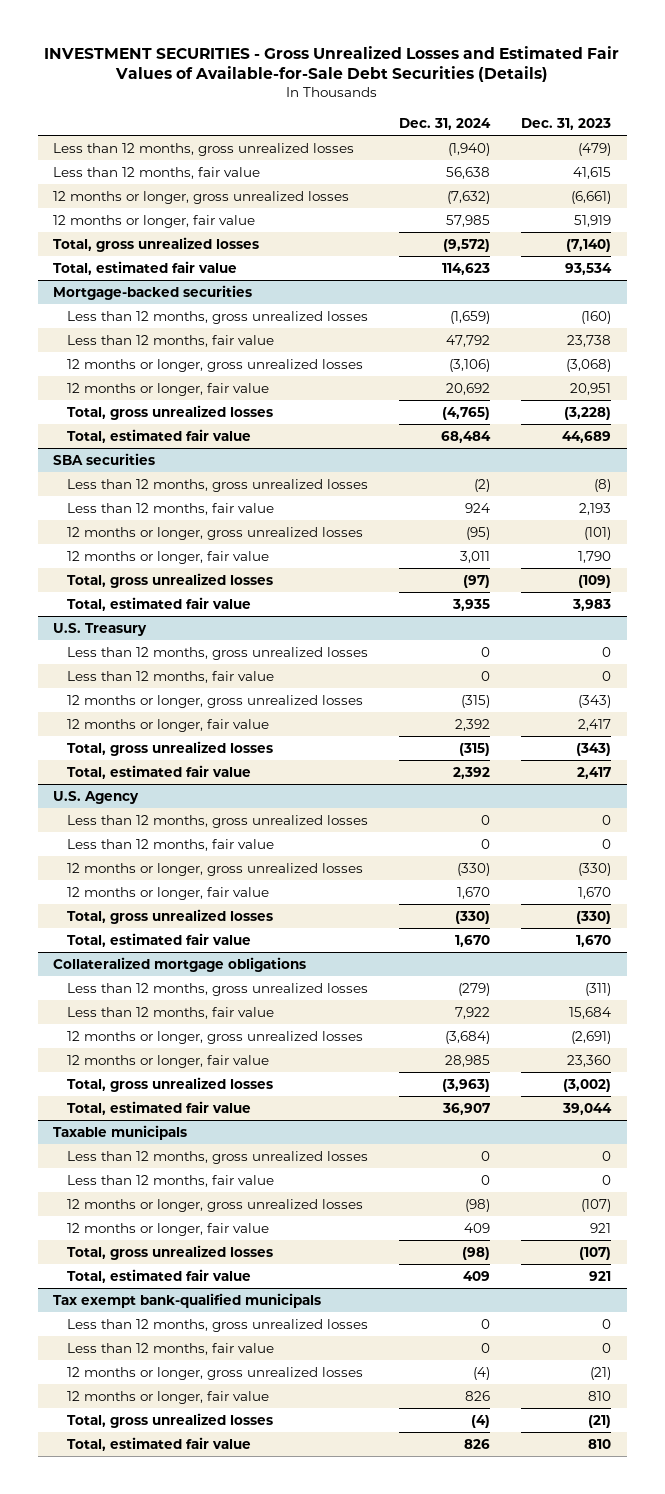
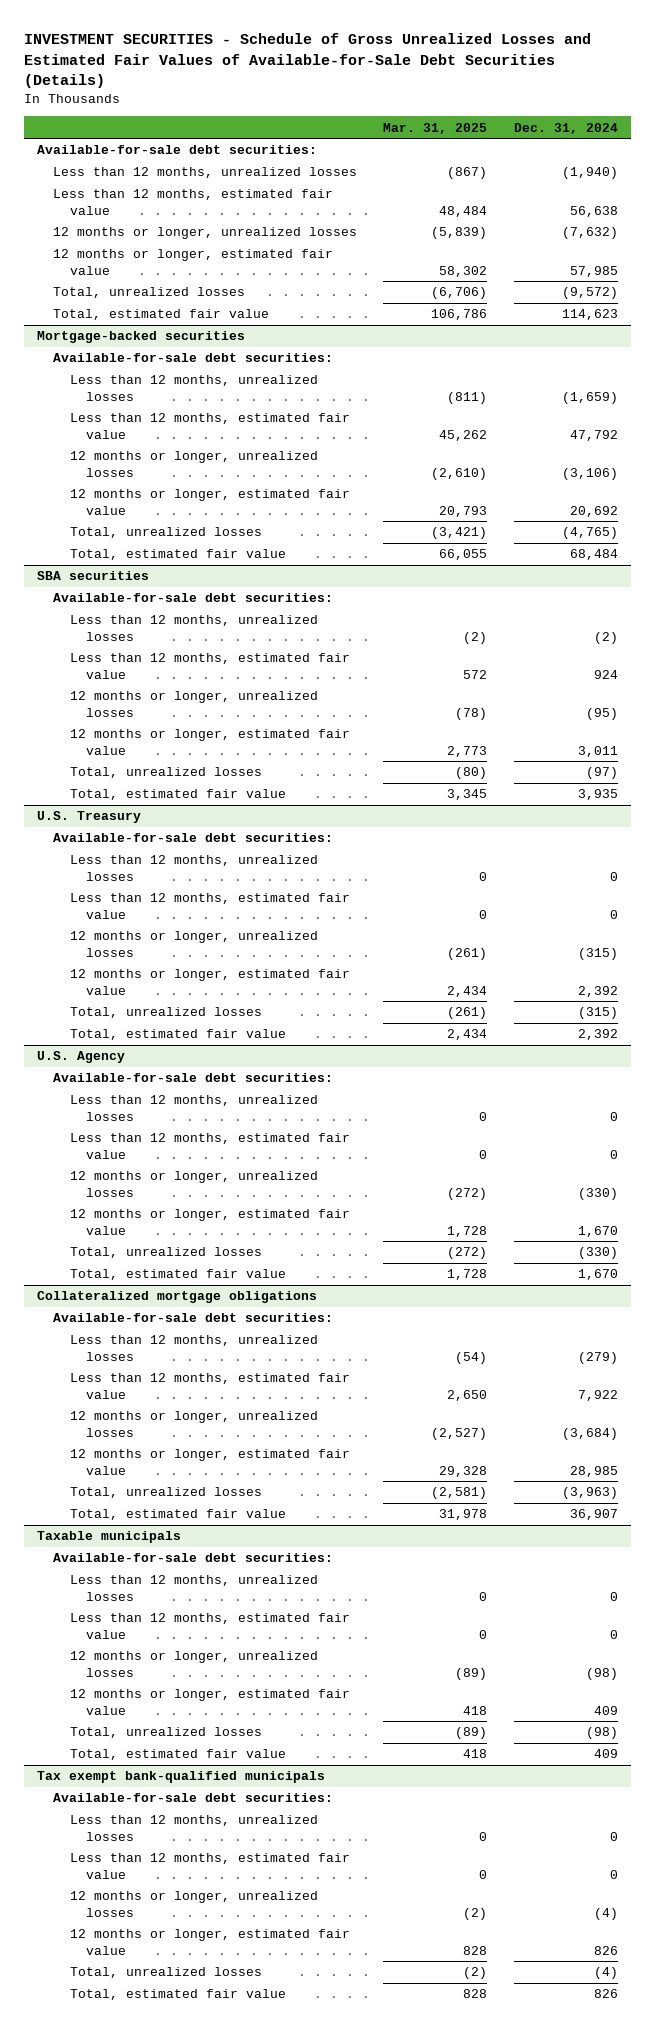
- INVESTMENT SECURITIES - Gross Unrealized Losses and Estimated Fair Values of Available-for-Sale Debt Securities (Details)
+ INVESTMENT SECURITIES - Schedule of Gross Unrealized Losses and Estimated Fair Values of Available-for-Sale Debt Securities (Details)
- | Dec. 31, 2024 | Dec. 31, 2023
+ | Mar. 31, 2025 | Dec. 31, 2024
- Less than 12 months, gross unrealized losses | (1,940) | (479)
- Less than 12 months, fair value | 56,638 | 41,615
- 12 months or longer, gross unrealized losses | (7,632) | (6,661)
- 12 months or longer, fair value | 57,985 | 51,919
- Total, gross unrealized losses | (9,572) | (7,140)
+ Available-for-sale debt securities:
+ Less than 12 months, unrealized losses | (867) | (1,940)
+ Less than 12 months, estimated fair value | 48,484 | 56,638
+ 12 months or longer, unrealized losses | (5,839) | (7,632)
+ 12 months or longer, estimated fair value | 58,302 | 57,985
+ Total, unrealized losses | (6,706) | (9,572)
@ Mortgage-backed securities
- Less than 12 months, gross unrealized losses | (1,659) | (160)
- Less than 12 months, fair value | 47,792 | 23,738
- 12 months or longer, gross unrealized losses | (3,106) | (3,068)
- 12 months or longer, fair value | 20,692 | 20,951
- Total, gross unrealized losses | (4,765) | (3,228)
+ Available-for-sale debt securities:
+ Less than 12 months, unrealized losses | (811) | (1,659)
+ Less than 12 months, estimated fair value | 45,262 | 47,792
+ 12 months or longer, unrealized losses | (2,610) | (3,106)
+ 12 months or longer, estimated fair value | 20,793 | 20,692
+ Total, unrealized losses | (3,421) | (4,765)
@ SBA securities
- Less than 12 months, gross unrealized losses | (2) | (8)
- Less than 12 months, fair value | 924 | 2,193
- 12 months or longer, gross unrealized losses | (95) | (101)
- 12 months or longer, fair value | 3,011 | 1,790
- Total, gross unrealized losses | (97) | (109)
+ Available-for-sale debt securities:
+ Less than 12 months, unrealized losses | (2) | (2)
+ Less than 12 months, estimated fair value | 572 | 924
+ 12 months or longer, unrealized losses | (78) | (95)
+ 12 months or longer, estimated fair value | 2,773 | 3,011
+ Total, unrealized losses | (80) | (97)
@ U.S. Treasury
- Less than 12 months, gross unrealized losses | 0 | 0
- Less than 12 months, fair value | 0 | 0
- 12 months or longer, gross unrealized losses | (315) | (343)
- 12 months or longer, fair value | 2,392 | 2,417
- Total, gross unrealized losses | (315) | (343)
+ Available-for-sale debt securities:
+ Less than 12 months, unrealized losses | 0 | 0
+ Less than 12 months, estimated fair value | 0 | 0
+ 12 months or longer, unrealized losses | (261) | (315)
+ 12 months or longer, estimated fair value | 2,434 | 2,392
+ Total, unrealized losses | (261) | (315)
@ U.S. Agency
- Less than 12 months, gross unrealized losses | 0 | 0
- Less than 12 months, fair value | 0 | 0
- 12 months or longer, gross unrealized losses | (330) | (330)
- 12 months or longer, fair value | 1,670 | 1,670
- Total, gross unrealized losses | (330) | (330)
+ Available-for-sale debt securities:
+ Less than 12 months, unrealized losses | 0 | 0
+ Less than 12 months, estimated fair value | 0 | 0
+ 12 months or longer, unrealized losses | (272) | (330)
+ 12 months or longer, estimated fair value | 1,728 | 1,670
+ Total, unrealized losses | (272) | (330)
@ Collateralized mortgage obligations
- Less than 12 months, gross unrealized losses | (279) | (311)
- Less than 12 months, fair value | 7,922 | 15,684
- 12 months or longer, gross unrealized losses | (3,684) | (2,691)
- 12 months or longer, fair value | 28,985 | 23,360
- Total, gross unrealized losses | (3,963) | (3,002)
+ Available-for-sale debt securities:
+ Less than 12 months, unrealized losses | (54) | (279)
+ Less than 12 months, estimated fair value | 2,650 | 7,922
+ 12 months or longer, unrealized losses | (2,527) | (3,684)
+ 12 months or longer, estimated fair value | 29,328 | 28,985
+ Total, unrealized losses | (2,581) | (3,963)
@ Taxable municipals
- Less than 12 months, gross unrealized losses | 0 | 0
- Less than 12 months, fair value | 0 | 0
- 12 months or longer, gross unrealized losses | (98) | (107)
- 12 months or longer, fair value | 409 | 921
- Total, gross unrealized losses | (98) | (107)
+ Available-for-sale debt securities:
+ Less than 12 months, unrealized losses | 0 | 0
+ Less than 12 months, estimated fair value | 0 | 0
+ 12 months or longer, unrealized losses | (89) | (98)
+ 12 months or longer, estimated fair value | 418 | 409
+ Total, unrealized losses | (89) | (98)
@ Tax exempt bank-qualified municipals
- Less than 12 months, gross unrealized losses | 0 | 0
- Less than 12 months, fair value | 0 | 0
- 12 months or longer, gross unrealized losses | (4) | (21)
- 12 months or longer, fair value | 826 | 810
- Total, gross unrealized losses | (4) | (21)
+ Available-for-sale debt securities:
+ Less than 12 months, unrealized losses | 0 | 0
+ Less than 12 months, estimated fair value | 0 | 0
+ 12 months or longer, unrealized losses | (2) | (4)
+ 12 months or longer, estimated fair value | 828 | 826
+ Total, unrealized losses | (2) | (4)

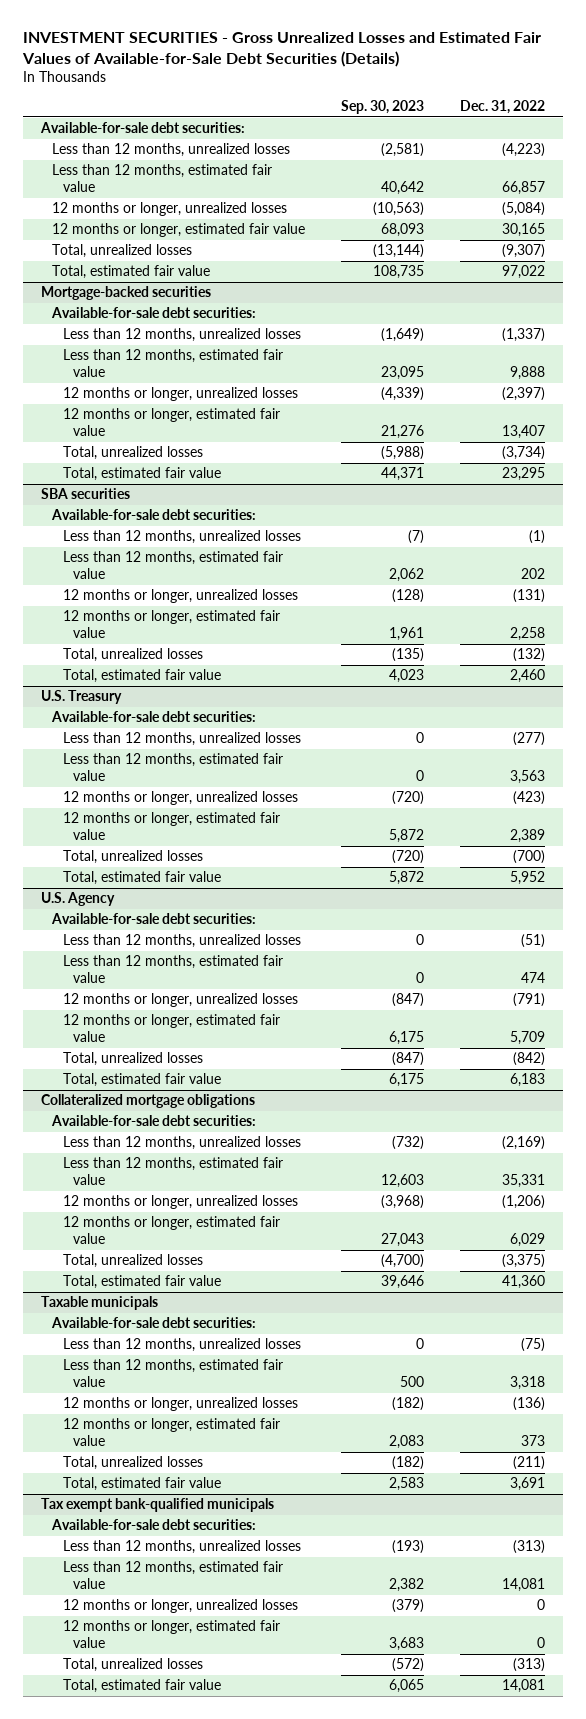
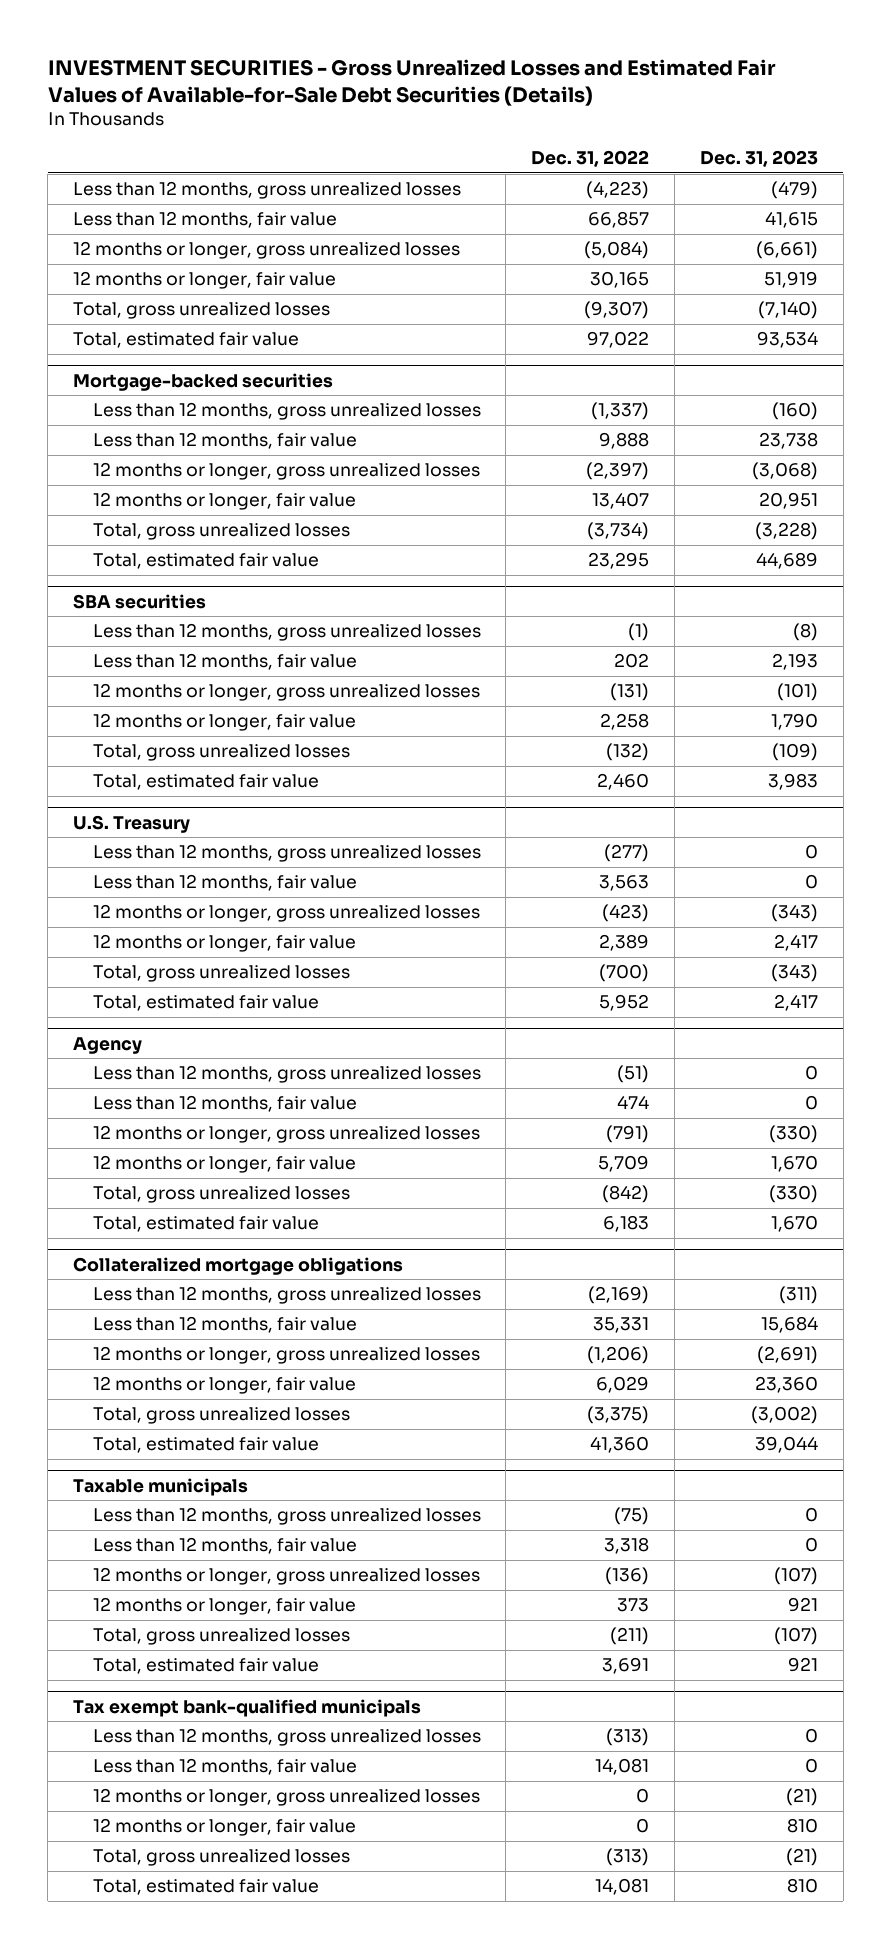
- | Sep. 30, 2023 | Dec. 31, 2022
+ | Dec. 31, 2022 | Dec. 31, 2023
- Available-for-sale debt securities:
- Less than 12 months, unrealized losses | (2,581) | (4,223)
- Less than 12 months, estimated fair value | 40,642 | 66,857
- 12 months or longer, unrealized losses | (10,563) | (5,084)
- 12 months or longer, estimated fair value | 68,093 | 30,165
- Total, unrealized losses | (13,144) | (9,307)
+ Less than 12 months, gross unrealized losses | (4,223) | (479)
+ Less than 12 months, fair value | 66,857 | 41,615
+ 12 months or longer, gross unrealized losses | (5,084) | (6,661)
+ 12 months or longer, fair value | 30,165 | 51,919
+ Total, gross unrealized losses | (9,307) | (7,140)
@ Mortgage-backed securities
- Available-for-sale debt securities:
- Less than 12 months, unrealized losses | (1,649) | (1,337)
- Less than 12 months, estimated fair value | 23,095 | 9,888
- 12 months or longer, unrealized losses | (4,339) | (2,397)
- 12 months or longer, estimated fair value | 21,276 | 13,407
- Total, unrealized losses | (5,988) | (3,734)
+ Less than 12 months, gross unrealized losses | (1,337) | (160)
+ Less than 12 months, fair value | 9,888 | 23,738
+ 12 months or longer, gross unrealized losses | (2,397) | (3,068)
+ 12 months or longer, fair value | 13,407 | 20,951
+ Total, gross unrealized losses | (3,734) | (3,228)
@ SBA securities
- Available-for-sale debt securities:
- Less than 12 months, unrealized losses | (7) | (1)
- Less than 12 months, estimated fair value | 2,062 | 202
- 12 months or longer, unrealized losses | (128) | (131)
- 12 months or longer, estimated fair value | 1,961 | 2,258
- Total, unrealized losses | (135) | (132)
+ Less than 12 months, gross unrealized losses | (1) | (8)
+ Less than 12 months, fair value | 202 | 2,193
+ 12 months or longer, gross unrealized losses | (131) | (101)
+ 12 months or longer, fair value | 2,258 | 1,790
+ Total, gross unrealized losses | (132) | (109)
@ U.S. Treasury
- Available-for-sale debt securities:
- Less than 12 months, unrealized losses | 0 | (277)
- Less than 12 months, estimated fair value | 0 | 3,563
- 12 months or longer, unrealized losses | (720) | (423)
- 12 months or longer, estimated fair value | 5,872 | 2,389
- Total, unrealized losses | (720) | (700)
+ Less than 12 months, gross unrealized losses | (277) | 0
+ Less than 12 months, fair value | 3,563 | 0
+ 12 months or longer, gross unrealized losses | (423) | (343)
+ 12 months or longer, fair value | 2,389 | 2,417
+ Total, gross unrealized losses | (700) | (343)
- U.S. Agency
- Available-for-sale debt securities:
- Less than 12 months, unrealized losses | 0 | (51)
- Less than 12 months, estimated fair value | 0 | 474
- 12 months or longer, unrealized losses | (847) | (791)
- 12 months or longer, estimated fair value | 6,175 | 5,709
- Total, unrealized losses | (847) | (842)
+ Agency
+ Less than 12 months, gross unrealized losses | (51) | 0
+ Less than 12 months, fair value | 474 | 0
+ 12 months or longer, gross unrealized losses | (791) | (330)
+ 12 months or longer, fair value | 5,709 | 1,670
+ Total, gross unrealized losses | (842) | (330)
@ Collateralized mortgage obligations
- Available-for-sale debt securities:
- Less than 12 months, unrealized losses | (732) | (2,169)
- Less than 12 months, estimated fair value | 12,603 | 35,331
- 12 months or longer, unrealized losses | (3,968) | (1,206)
- 12 months or longer, estimated fair value | 27,043 | 6,029
- Total, unrealized losses | (4,700) | (3,375)
+ Less than 12 months, gross unrealized losses | (2,169) | (311)
+ Less than 12 months, fair value | 35,331 | 15,684
+ 12 months or longer, gross unrealized losses | (1,206) | (2,691)
+ 12 months or longer, fair value | 6,029 | 23,360
+ Total, gross unrealized losses | (3,375) | (3,002)
@ Taxable municipals
- Available-for-sale debt securities:
- Less than 12 months, unrealized losses | 0 | (75)
- Less than 12 months, estimated fair value | 500 | 3,318
- 12 months or longer, unrealized losses | (182) | (136)
- 12 months or longer, estimated fair value | 2,083 | 373
- Total, unrealized losses | (182) | (211)
+ Less than 12 months, gross unrealized losses | (75) | 0
+ Less than 12 months, fair value | 3,318 | 0
+ 12 months or longer, gross unrealized losses | (136) | (107)
+ 12 months or longer, fair value | 373 | 921
+ Total, gross unrealized losses | (211) | (107)
@ Tax exempt bank-qualified municipals
- Available-for-sale debt securities:
- Less than 12 months, unrealized losses | (193) | (313)
- Less than 12 months, estimated fair value | 2,382 | 14,081
- 12 months or longer, unrealized losses | (379) | 0
- 12 months or longer, estimated fair value | 3,683 | 0
- Total, unrealized losses | (572) | (313)
+ Less than 12 months, gross unrealized losses | (313) | 0
+ Less than 12 months, fair value | 14,081 | 0
+ 12 months or longer, gross unrealized losses | 0 | (21)
+ 12 months or longer, fair value | 0 | 810
+ Total, gross unrealized losses | (313) | (21)

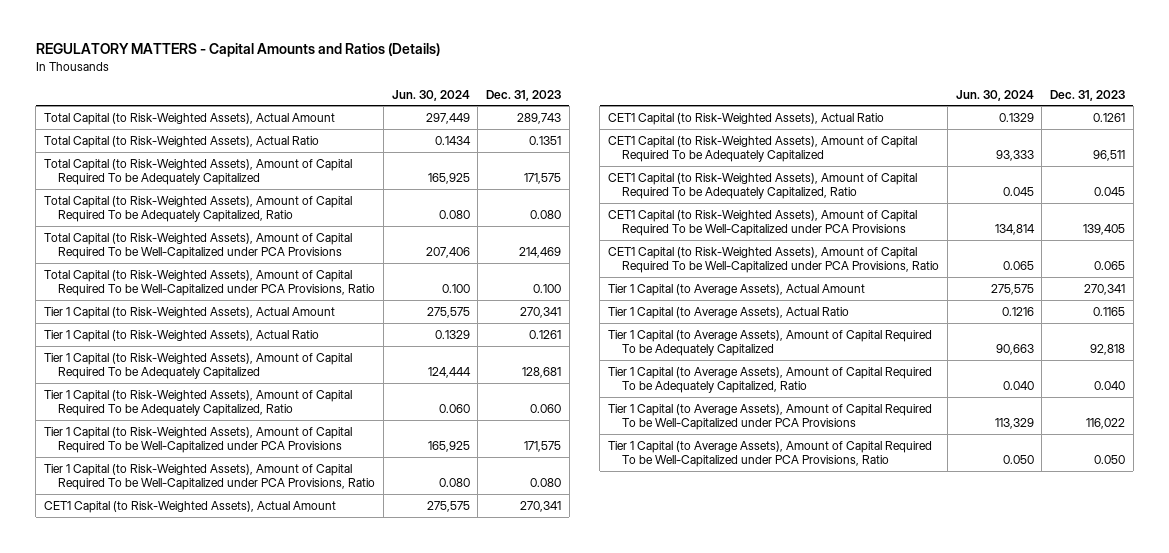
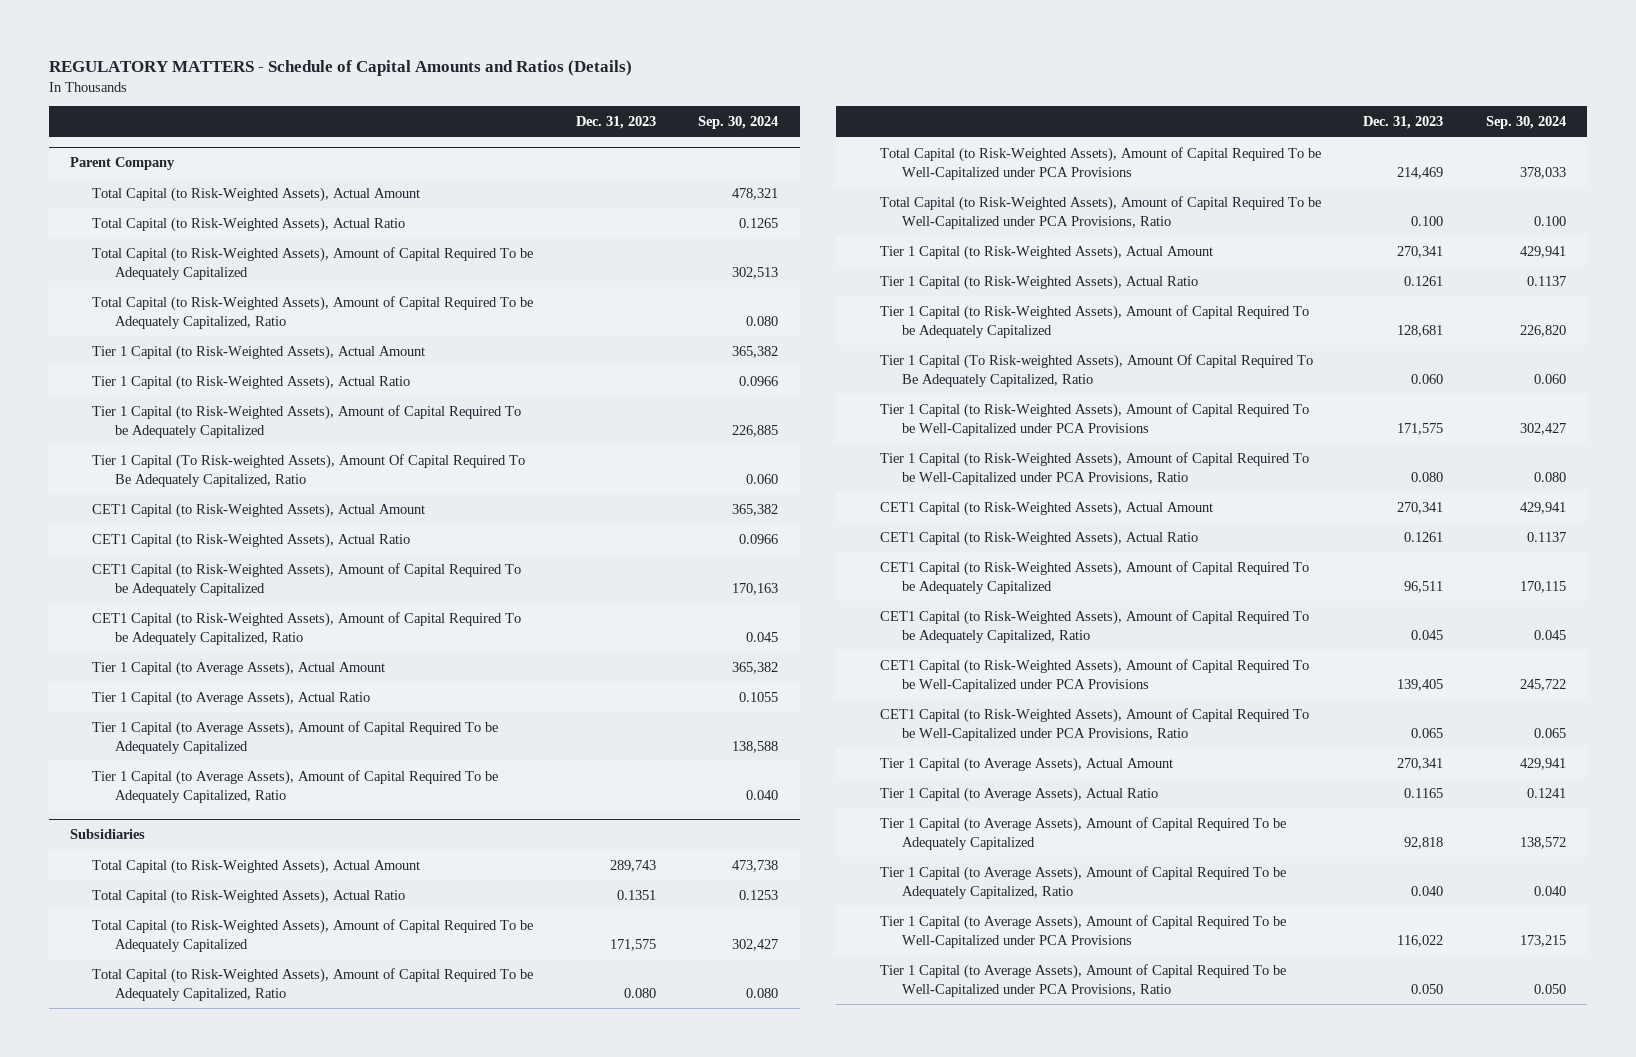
- REGULATORY MATTERS - Capital Amounts and Ratios (Details)
+ REGULATORY MATTERS - Schedule of Capital Amounts and Ratios (Details)
- | Jun. 30, 2024 | Dec. 31, 2023
+ | Dec. 31, 2023 | Sep. 30, 2024
+ Parent Company
+ Total Capital (to Risk-Weighted Assets), Actual Amount | | 478,321
+ Total Capital (to Risk-Weighted Assets), Actual Ratio | | 0.1265
+ Total Capital (to Risk-Weighted Assets), Amount of Capital Required To be Adequately Capitalized | | 302,513
+ Total Capital (to Risk-Weighted Assets), Amount of Capital Required To be Adequately Capitalized, Ratio | | 0.080
+ Tier 1 Capital (to Risk-Weighted Assets), Actual Amount | | 365,382
+ Tier 1 Capital (to Risk-Weighted Assets), Actual Ratio | | 0.0966
+ Tier 1 Capital (to Risk-Weighted Assets), Amount of Capital Required To be Adequately Capitalized | | 226,885
+ Tier 1 Capital (To Risk-weighted Assets), Amount Of Capital Required To Be Adequately Capitalized, Ratio | | 0.060
+ CET1 Capital (to Risk-Weighted Assets), Actual Amount | | 365,382
+ CET1 Capital (to Risk-Weighted Assets), Actual Ratio | | 0.0966
+ CET1 Capital (to Risk-Weighted Assets), Amount of Capital Required To be Adequately Capitalized | | 170,163
+ CET1 Capital (to Risk-Weighted Assets), Amount of Capital Required To be Adequately Capitalized, Ratio | | 0.045
+ Tier 1 Capital (to Average Assets), Actual Amount | | 365,382
+ Tier 1 Capital (to Average Assets), Actual Ratio | | 0.1055
+ Tier 1 Capital (to Average Assets), Amount of Capital Required To be Adequately Capitalized | | 138,588
+ Tier 1 Capital (to Average Assets), Amount of Capital Required To be Adequately Capitalized, Ratio | | 0.040
+ Subsidiaries
- Tier 1 Capital (to Risk-Weighted Assets), Amount of Capital Required To be Adequately Capitalized, Ratio | 0.060 | 0.060
+ Tier 1 Capital (To Risk-weighted Assets), Amount Of Capital Required To Be Adequately Capitalized, Ratio | 0.060 | 0.060

